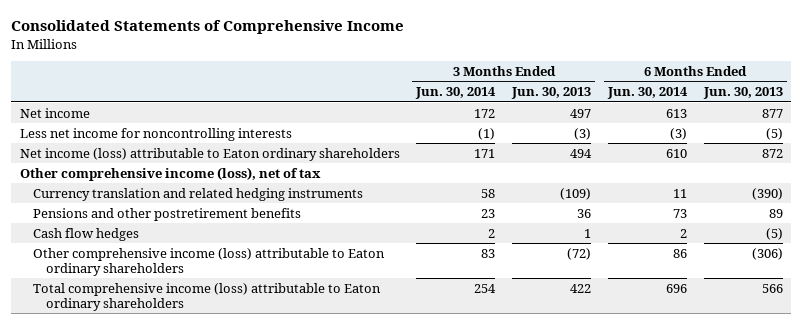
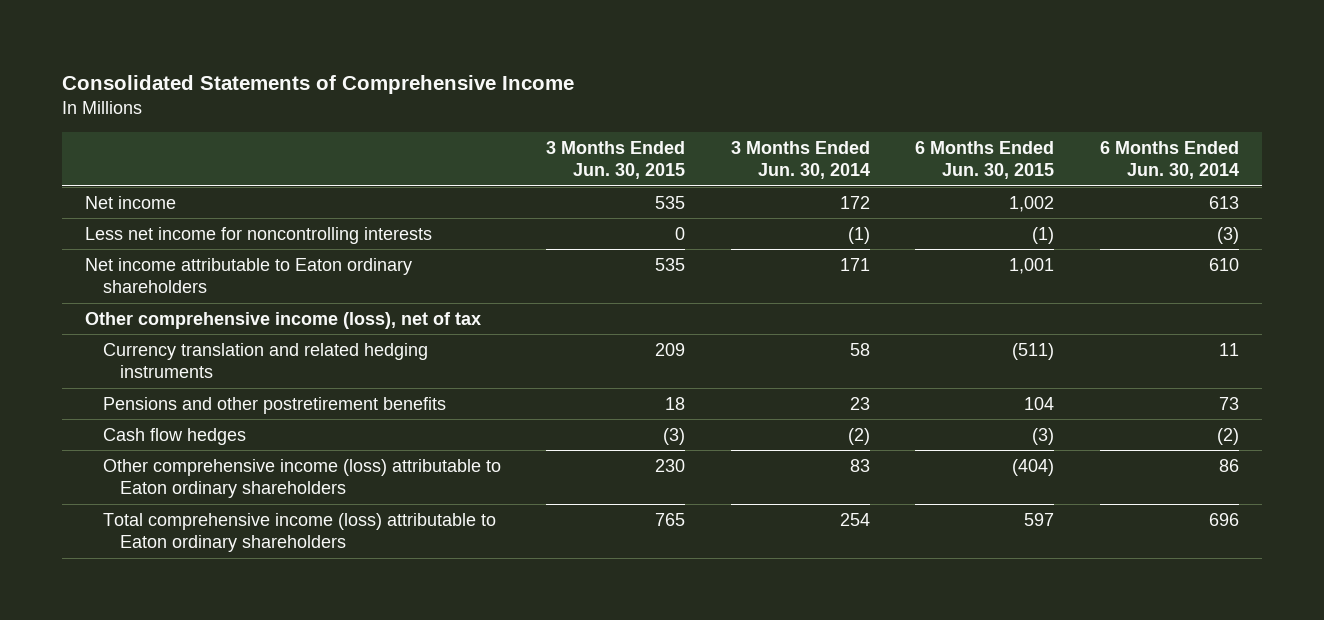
- | 3 Months Ended Jun. 30, 2014 | 3 Months Ended Jun. 30, 2013 | 6 Months Ended Jun. 30, 2014 | 6 Months Ended Jun. 30, 2013
+ | 3 Months Ended Jun. 30, 2015 | 3 Months Ended Jun. 30, 2014 | 6 Months Ended Jun. 30, 2015 | 6 Months Ended Jun. 30, 2014
- Net income (loss) attributable to Eaton ordinary shareholders | 171 | 494 | 610 | 872
+ Net income attributable to Eaton ordinary shareholders | 535 | 171 | 1,001 | 610
- Cash flow hedges | 2 | 1 | 2 | (5)
+ Cash flow hedges | (3) | (2) | (3) | (2)

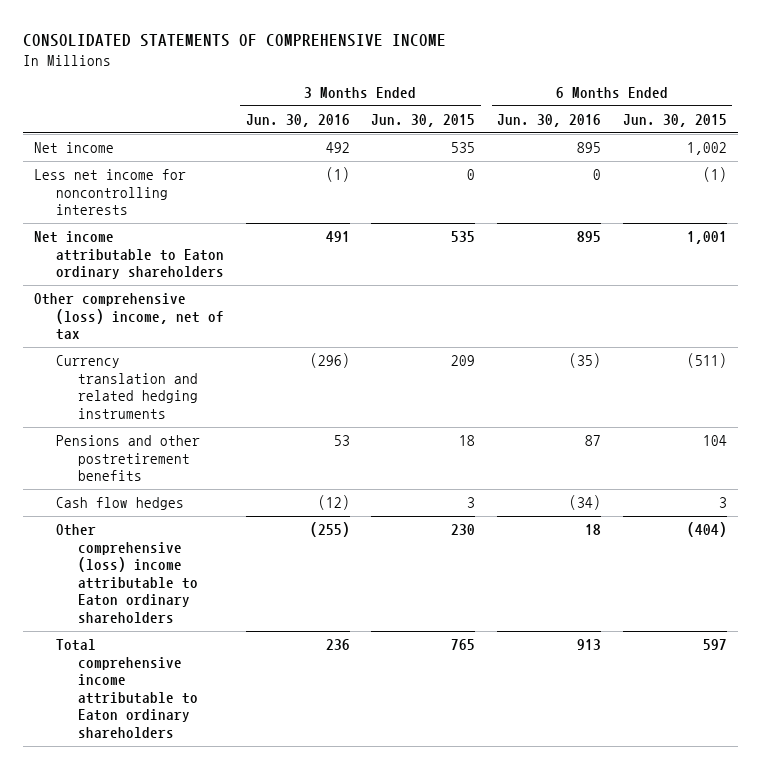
- Consolidated Statements of Comprehensive Income
+ CONSOLIDATED STATEMENTS OF COMPREHENSIVE INCOME
- | 3 Months Ended Jun. 30, 2015 | 3 Months Ended Jun. 30, 2014 | 6 Months Ended Jun. 30, 2015 | 6 Months Ended Jun. 30, 2014
+ | 3 Months Ended Jun. 30, 2016 | 3 Months Ended Jun. 30, 2015 | 6 Months Ended Jun. 30, 2016 | 6 Months Ended Jun. 30, 2015
- Other comprehensive income (loss), net of tax
+ Other comprehensive (loss) income, net of tax
- Cash flow hedges | (3) | (2) | (3) | (2)
- Other comprehensive income (loss) attributable to Eaton ordinary shareholders | 230 | 83 | (404) | 86
- Total comprehensive income (loss) attributable to Eaton ordinary shareholders | 765 | 254 | 597 | 696
+ Cash flow hedges | (12) | 3 | (34) | 3
+ Other comprehensive (loss) income attributable to Eaton ordinary shareholders | (255) | 230 | 18 | (404)
+ Total comprehensive income attributable to Eaton ordinary shareholders | 236 | 765 | 913 | 597

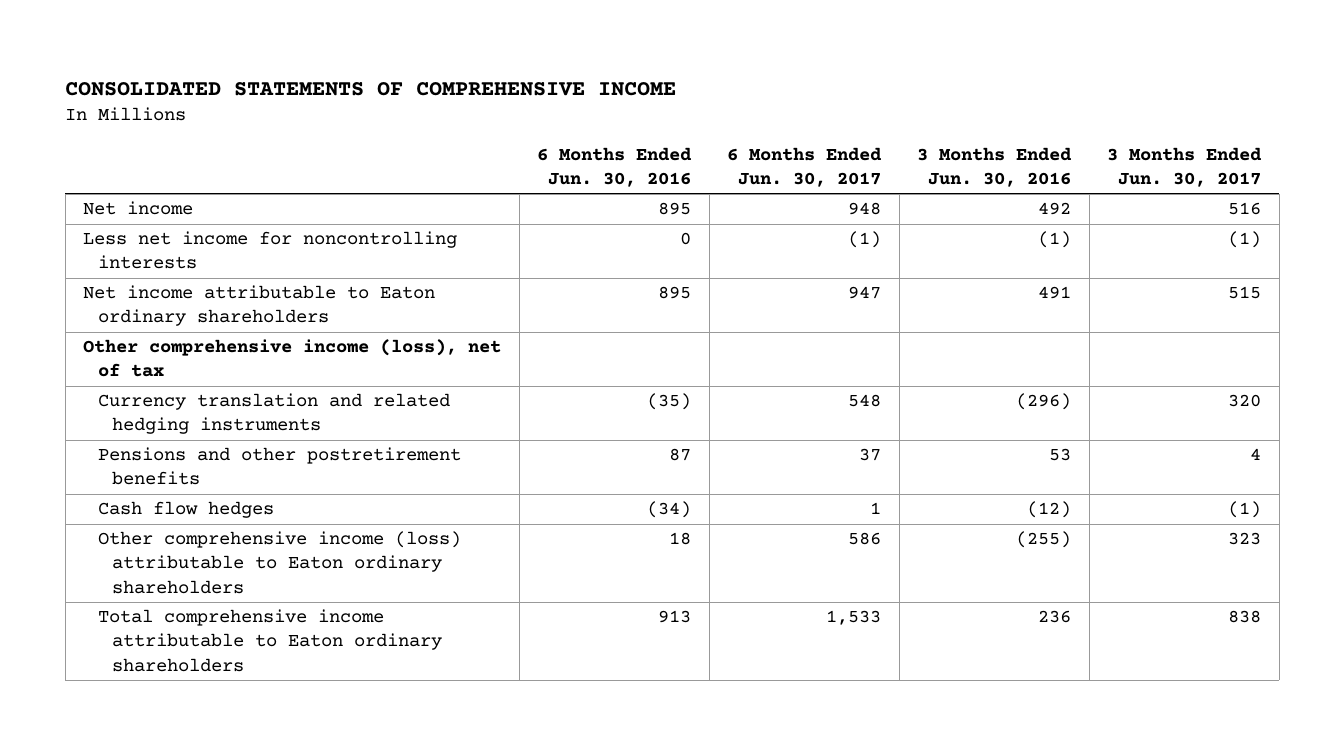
- | 3 Months Ended Jun. 30, 2016 | 3 Months Ended Jun. 30, 2015 | 6 Months Ended Jun. 30, 2016 | 6 Months Ended Jun. 30, 2015
+ | 6 Months Ended Jun. 30, 2016 | 6 Months Ended Jun. 30, 2017 | 3 Months Ended Jun. 30, 2016 | 3 Months Ended Jun. 30, 2017
- Other comprehensive (loss) income, net of tax
+ Other comprehensive income (loss), net of tax
- Other comprehensive (loss) income attributable to Eaton ordinary shareholders | (255) | 230 | 18 | (404)
+ Other comprehensive income (loss) attributable to Eaton ordinary shareholders | 18 | 586 | (255) | 323

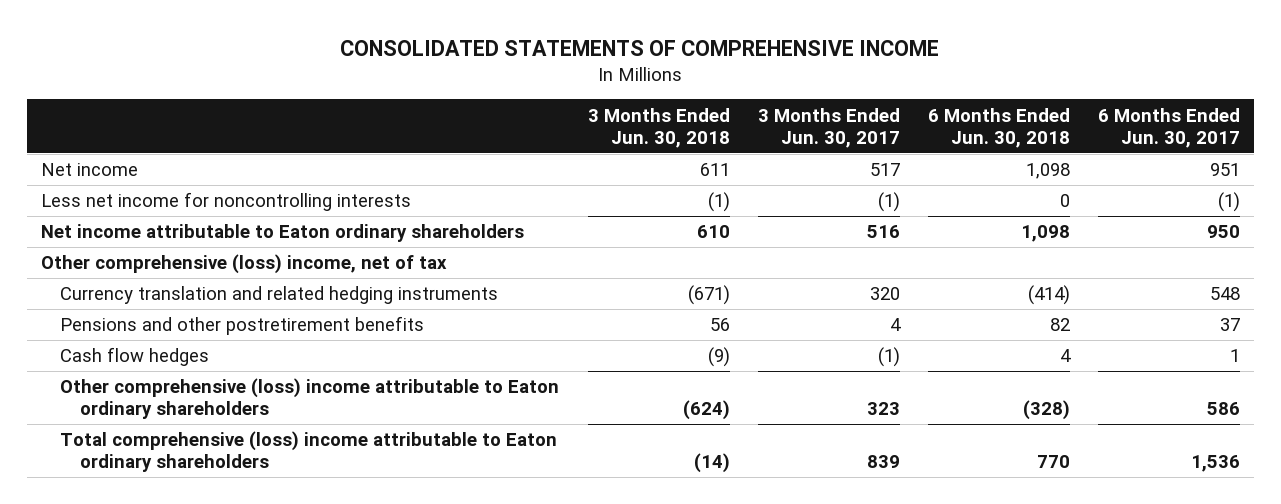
- | 6 Months Ended Jun. 30, 2016 | 6 Months Ended Jun. 30, 2017 | 3 Months Ended Jun. 30, 2016 | 3 Months Ended Jun. 30, 2017
+ | 3 Months Ended Jun. 30, 2018 | 3 Months Ended Jun. 30, 2017 | 6 Months Ended Jun. 30, 2018 | 6 Months Ended Jun. 30, 2017
- Net income | 895 | 948 | 492 | 516
+ Net income | 611 | 517 | 1,098 | 951
- Net income attributable to Eaton ordinary shareholders | 895 | 947 | 491 | 515
- Other comprehensive income (loss), net of tax
+ Net income attributable to Eaton ordinary shareholders | 610 | 516 | 1,098 | 950
+ Other comprehensive (loss) income, net of tax
- Other comprehensive income (loss) attributable to Eaton ordinary shareholders | 18 | 586 | (255) | 323
- Total comprehensive income attributable to Eaton ordinary shareholders | 913 | 1,533 | 236 | 838
+ Other comprehensive (loss) income attributable to Eaton ordinary shareholders | (624) | 323 | (328) | 586
+ Total comprehensive (loss) income attributable to Eaton ordinary shareholders | (14) | 839 | 770 | 1,536

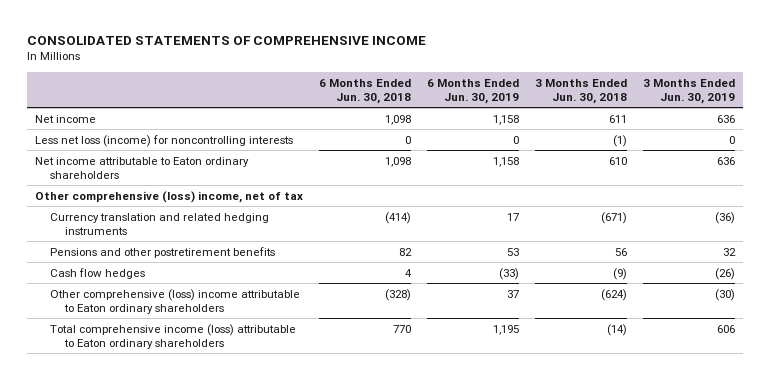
- | 3 Months Ended Jun. 30, 2018 | 3 Months Ended Jun. 30, 2017 | 6 Months Ended Jun. 30, 2018 | 6 Months Ended Jun. 30, 2017
+ | 6 Months Ended Jun. 30, 2018 | 6 Months Ended Jun. 30, 2019 | 3 Months Ended Jun. 30, 2018 | 3 Months Ended Jun. 30, 2019
- Less net income for noncontrolling interests | (1) | (1) | 0 | (1)
+ Less net loss (income) for noncontrolling interests | 0 | 0 | (1) | 0
- Total comprehensive (loss) income attributable to Eaton ordinary shareholders | (14) | 839 | 770 | 1,536
+ Total comprehensive income (loss) attributable to Eaton ordinary shareholders | 770 | 1,195 | (14) | 606

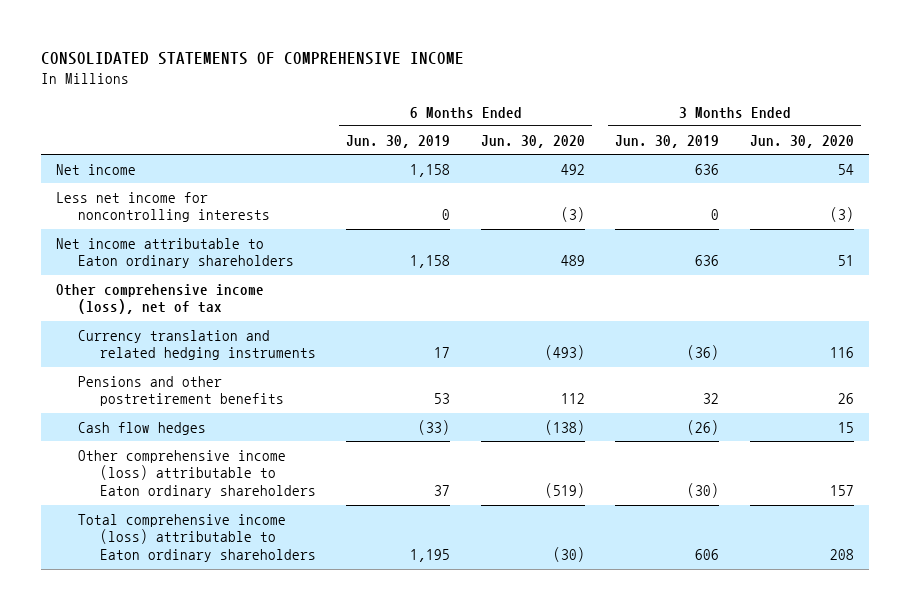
- | 6 Months Ended Jun. 30, 2018 | 6 Months Ended Jun. 30, 2019 | 3 Months Ended Jun. 30, 2018 | 3 Months Ended Jun. 30, 2019
+ | 6 Months Ended Jun. 30, 2019 | 6 Months Ended Jun. 30, 2020 | 3 Months Ended Jun. 30, 2019 | 3 Months Ended Jun. 30, 2020
- Less net loss (income) for noncontrolling interests | 0 | 0 | (1) | 0
+ Less net income for noncontrolling interests | 0 | (3) | 0 | (3)
- Other comprehensive (loss) income, net of tax
+ Other comprehensive income (loss), net of tax
- Other comprehensive (loss) income attributable to Eaton ordinary shareholders | (328) | 37 | (624) | (30)
+ Other comprehensive income (loss) attributable to Eaton ordinary shareholders | 37 | (519) | (30) | 157

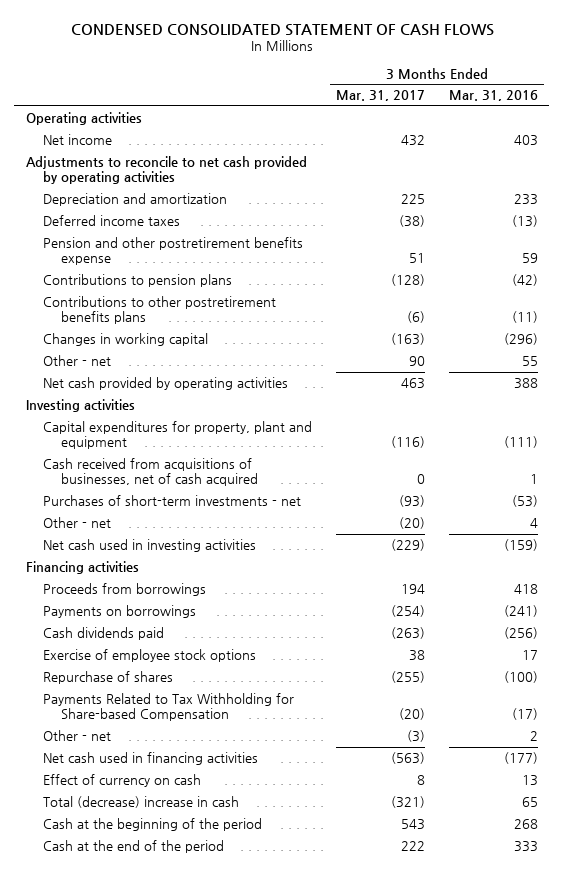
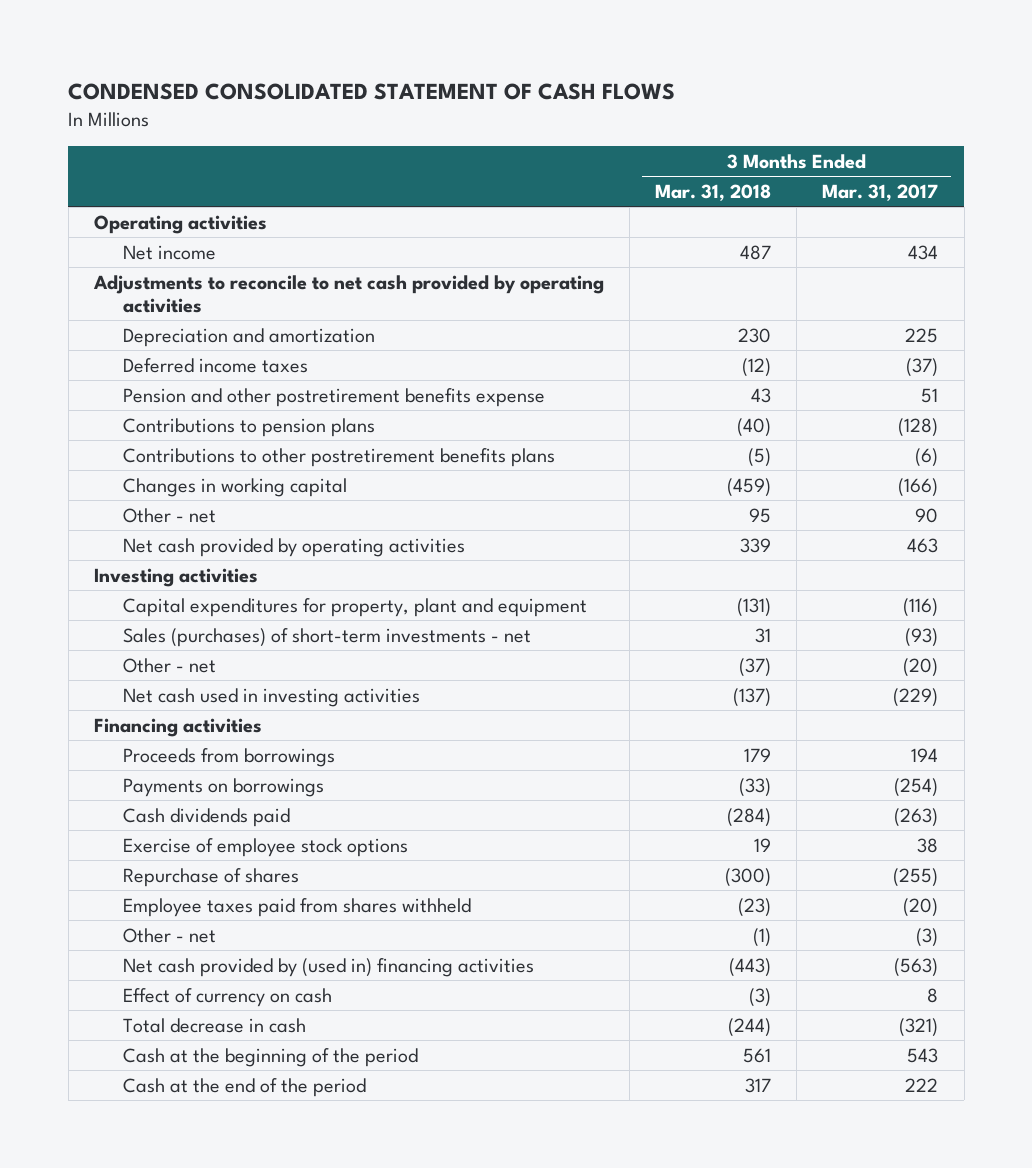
- | 3 Months Ended Mar. 31, 2017 | 3 Months Ended Mar. 31, 2016
+ | 3 Months Ended Mar. 31, 2018 | 3 Months Ended Mar. 31, 2017
- Net income | 432 | 403
+ Net income | 487 | 434
- Deferred income taxes | (38) | (13)
+ Deferred income taxes | (12) | (37)
- Changes in working capital | (163) | (296)
+ Changes in working capital | (459) | (166)
- Cash received from acquisitions of businesses, net of cash acquired | 0 | 1
- Purchases of short-term investments - net | (93) | (53)
+ Sales (purchases) of short-term investments - net | 31 | (93)
- Payments Related to Tax Withholding for Share-based Compensation | (20) | (17)
+ Employee taxes paid from shares withheld | (23) | (20)
- Net cash used in financing activities | (563) | (177)
+ Net cash provided by (used in) financing activities | (443) | (563)
- Total (decrease) increase in cash | (321) | 65
+ Total decrease in cash | (244) | (321)

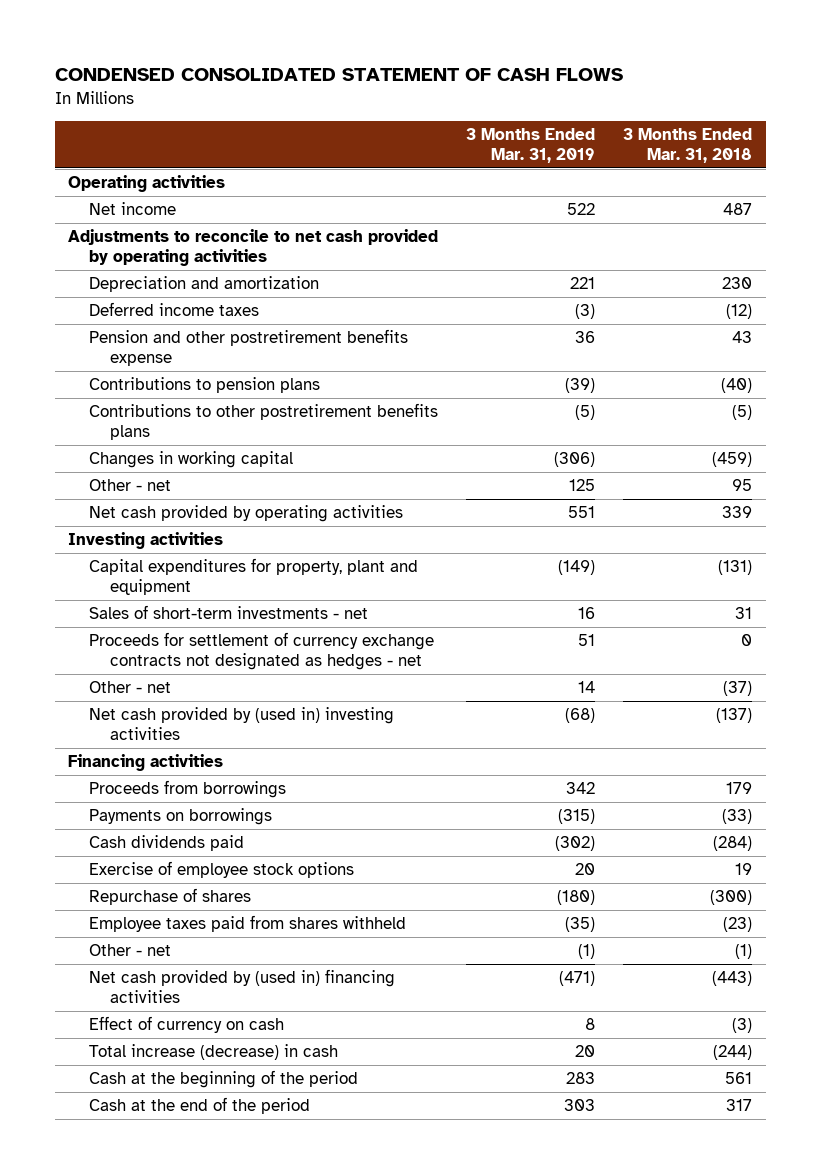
- | 3 Months Ended Mar. 31, 2018 | 3 Months Ended Mar. 31, 2017
+ | 3 Months Ended Mar. 31, 2019 | 3 Months Ended Mar. 31, 2018
- Sales (purchases) of short-term investments - net | 31 | (93)
+ Sales of short-term investments - net | 16 | 31
+ Proceeds for settlement of currency exchange contracts not designated as hedges - net | 51 | 0
- Net cash used in investing activities | (137) | (229)
+ Net cash provided by (used in) investing activities | (68) | (137)
- Total decrease in cash | (244) | (321)
+ Total increase (decrease) in cash | 20 | (244)

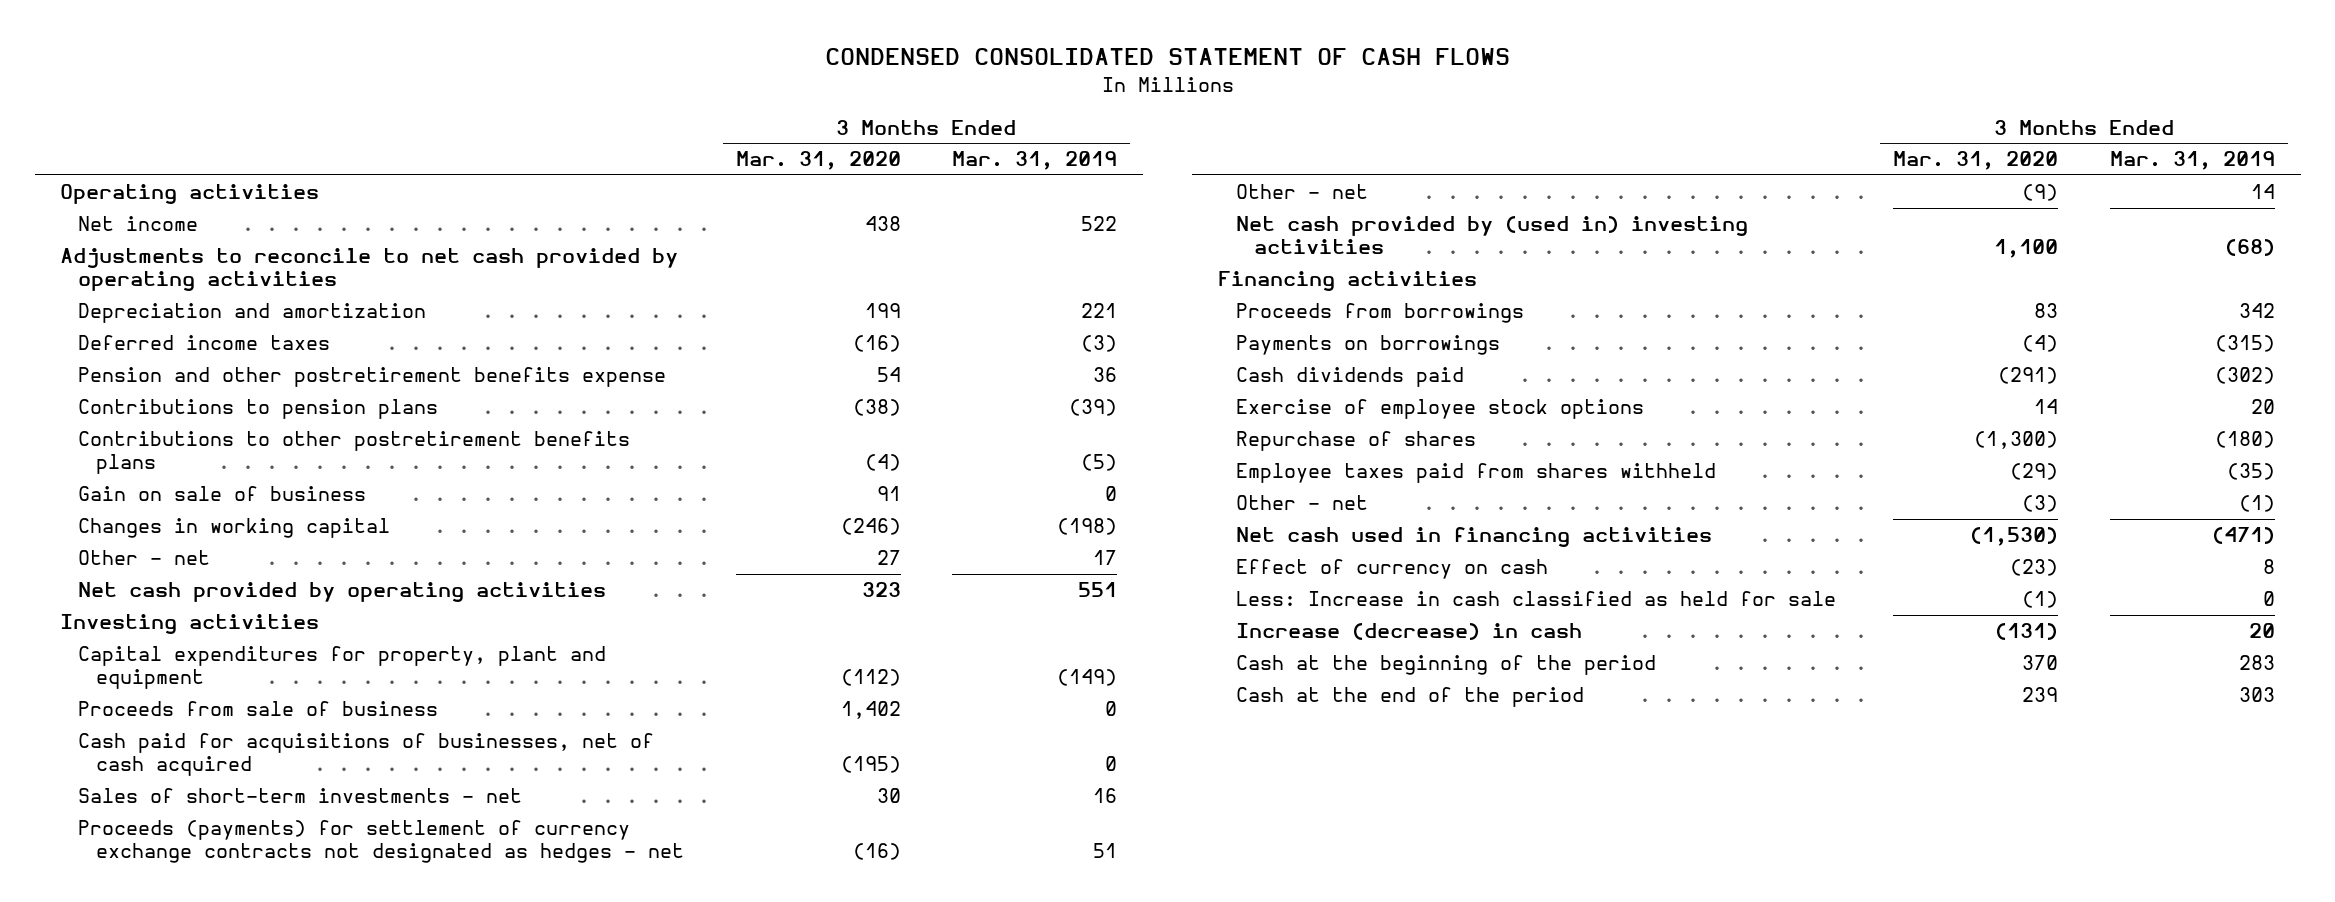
- | 3 Months Ended Mar. 31, 2019 | 3 Months Ended Mar. 31, 2018
+ | 3 Months Ended Mar. 31, 2020 | 3 Months Ended Mar. 31, 2019
- Changes in working capital | (306) | (459)
- Other - net | 125 | 95
+ Gain on sale of business | 91 | 0
+ Changes in working capital | (246) | (198)
+ Other - net | 27 | 17
+ Proceeds from sale of business | 1,402 | 0
+ Cash paid for acquisitions of businesses, net of cash acquired | (195) | 0
- Proceeds for settlement of currency exchange contracts not designated as hedges - net | 51 | 0
+ Proceeds (payments) for settlement of currency exchange contracts not designated as hedges - net | (16) | 51
- Net cash provided by (used in) financing activities | (471) | (443)
+ Net cash used in financing activities | (1,530) | (471)
- Total increase (decrease) in cash | 20 | (244)
+ Less: Increase in cash classified as held for sale | (1) | 0
+ Increase (decrease) in cash | (131) | 20

